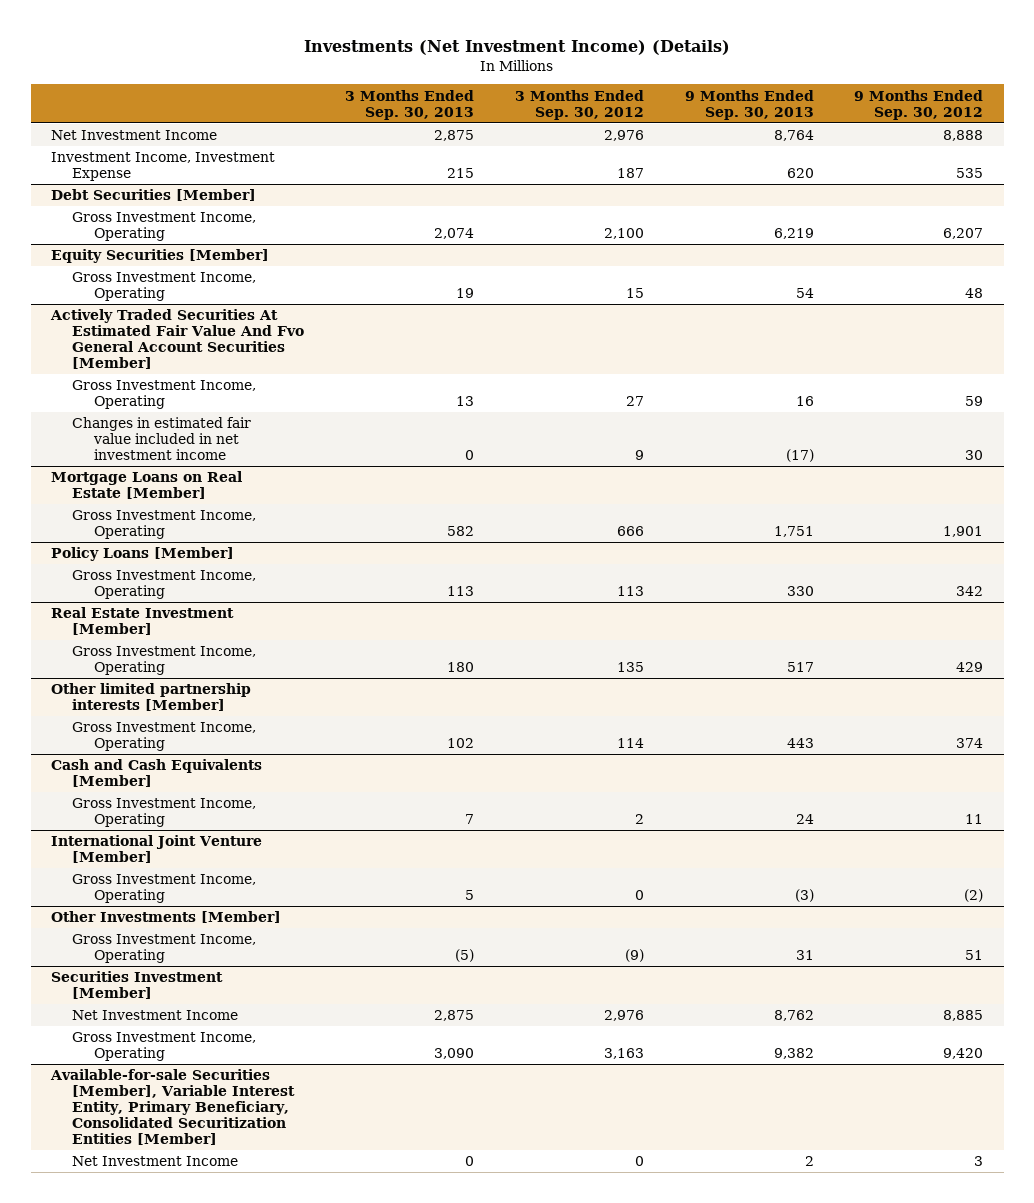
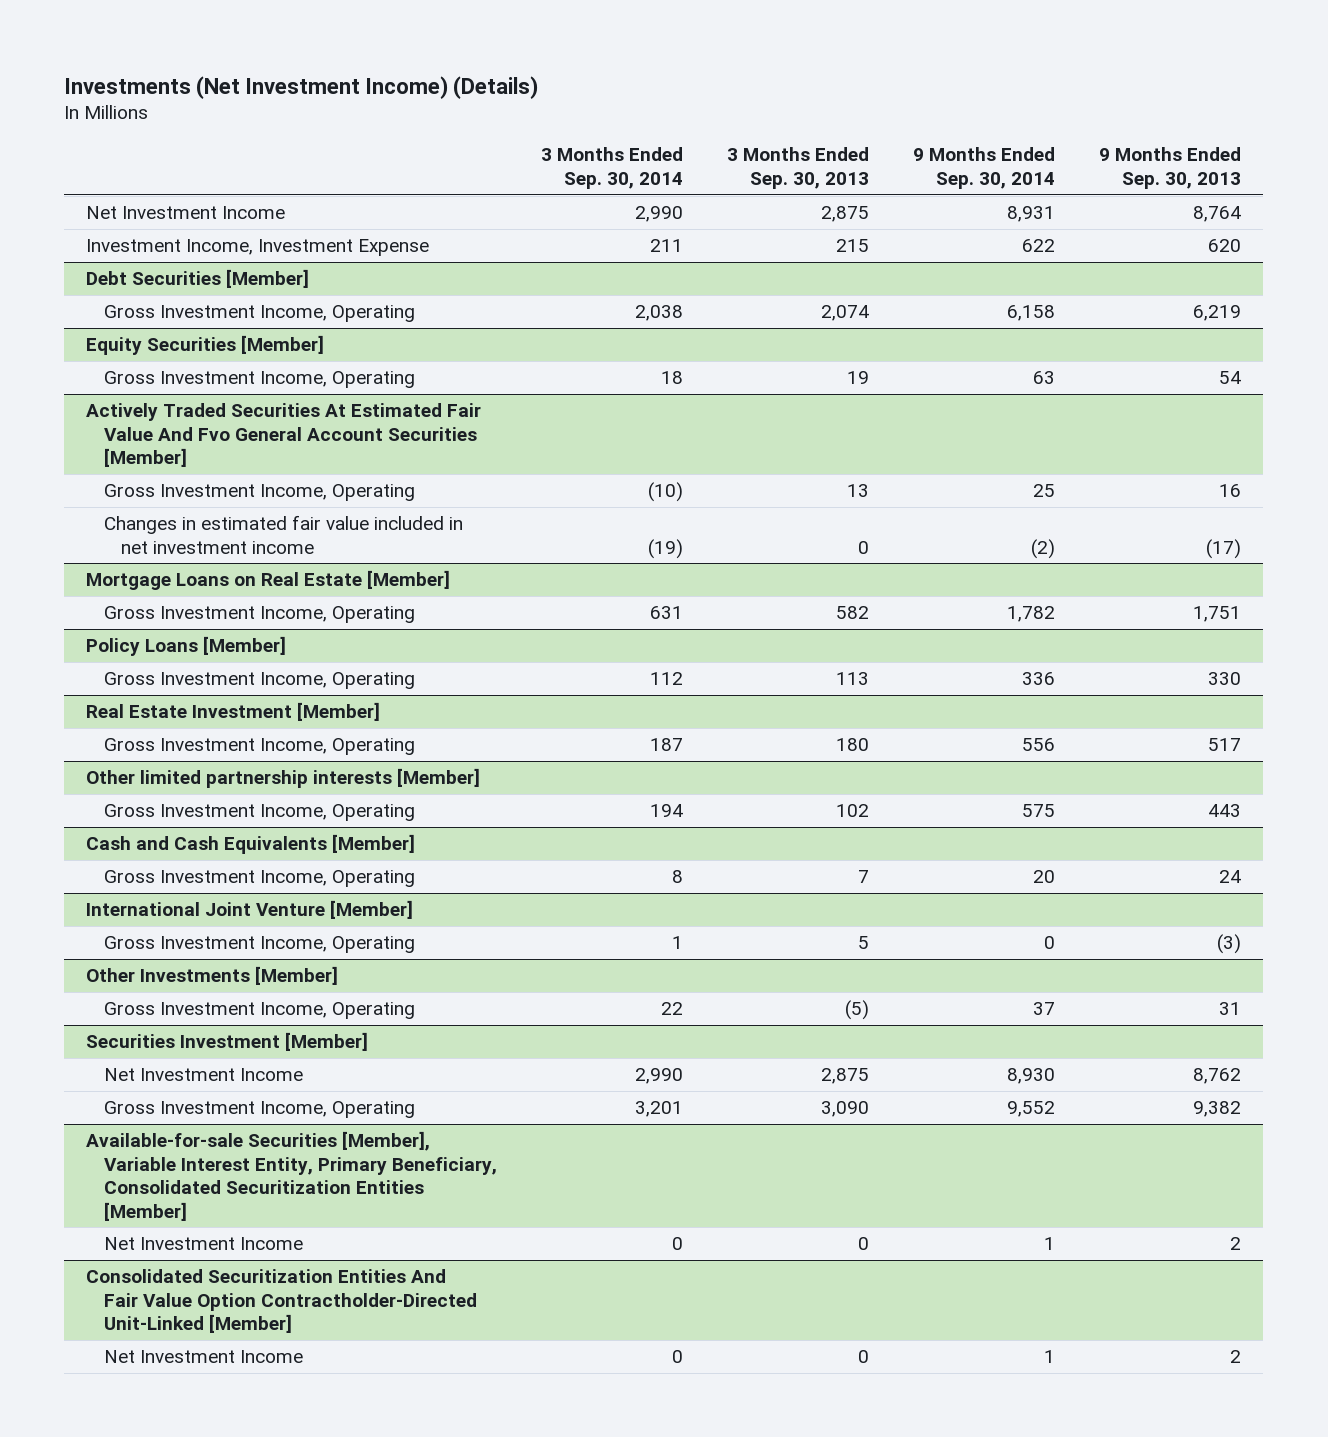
- | 3 Months Ended Sep. 30, 2013 | 3 Months Ended Sep. 30, 2012 | 9 Months Ended Sep. 30, 2013 | 9 Months Ended Sep. 30, 2012
+ | 3 Months Ended Sep. 30, 2014 | 3 Months Ended Sep. 30, 2013 | 9 Months Ended Sep. 30, 2014 | 9 Months Ended Sep. 30, 2013
+ Consolidated Securitization Entities And Fair Value Option Contractholder-Directed Unit-Linked [Member]
+ Net Investment Income | 0 | 0 | 1 | 2

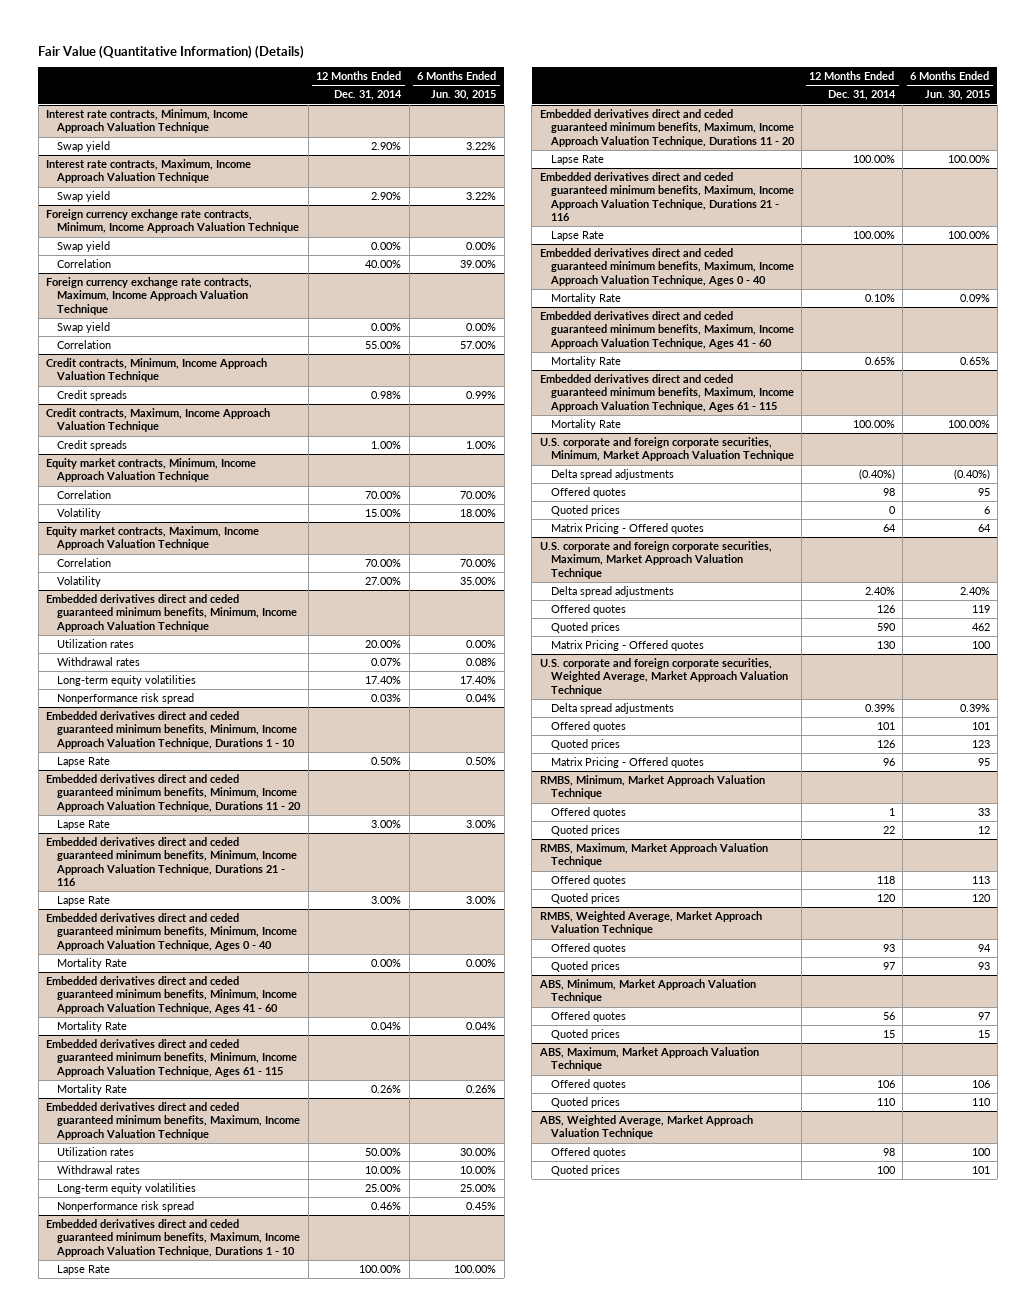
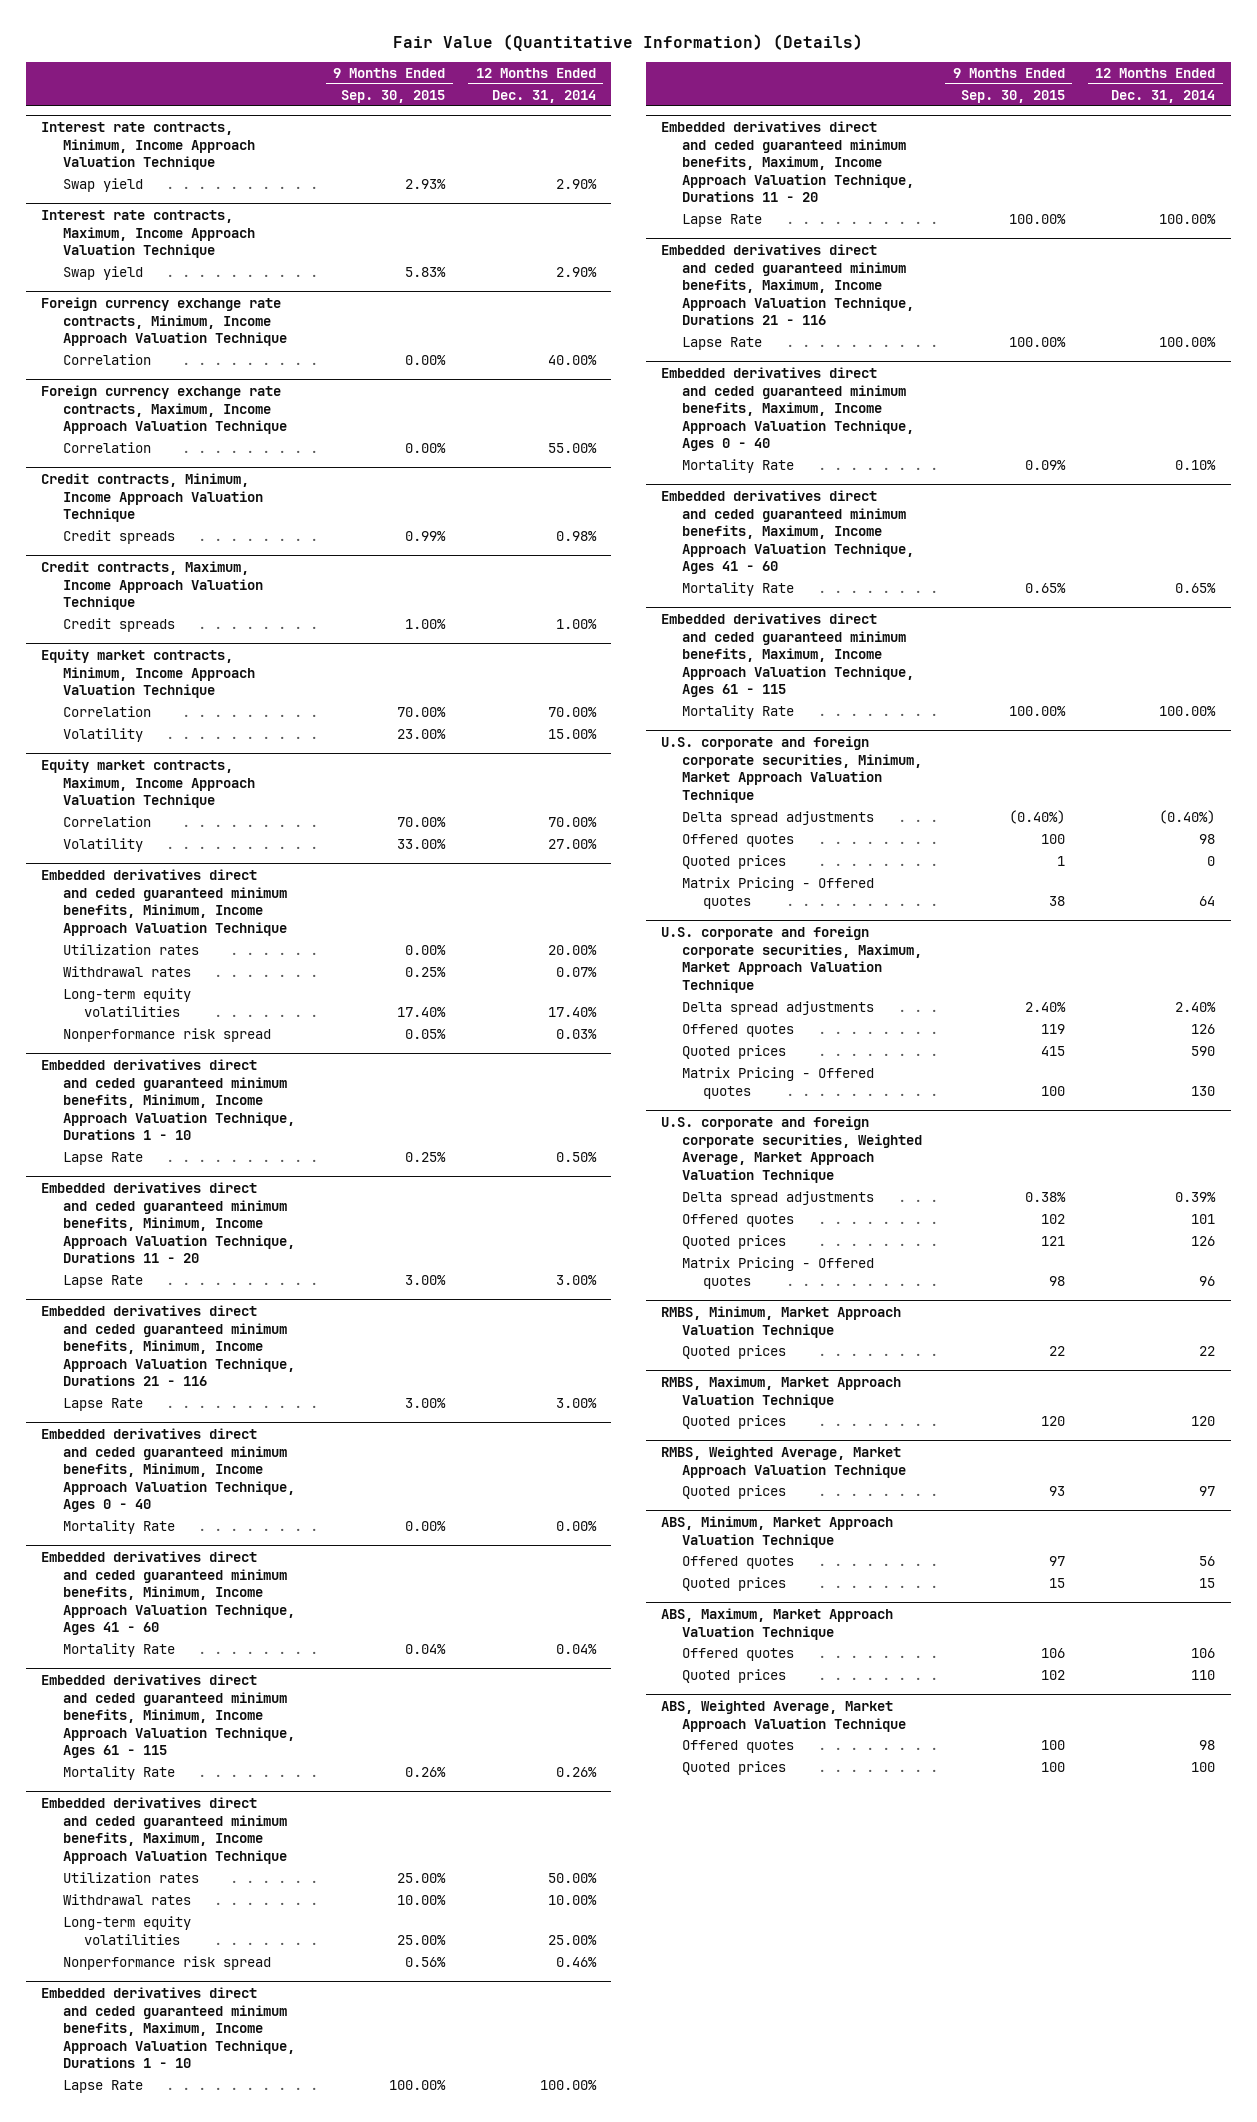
- | 12 Months Ended Dec. 31, 2014 | 6 Months Ended Jun. 30, 2015
+ | 9 Months Ended Sep. 30, 2015 | 12 Months Ended Dec. 31, 2014
@ Foreign currency exchange rate contracts, Minimum, Income Approach Valuation Technique
- Swap yield | 0.00% | 0.00%
@ Foreign currency exchange rate contracts, Maximum, Income Approach Valuation Technique
- Swap yield | 0.00% | 0.00%
@ RMBS, Minimum, Market Approach Valuation Technique
- Offered quotes | 1 | 33
@ RMBS, Maximum, Market Approach Valuation Technique
- Offered quotes | 118 | 113
@ RMBS, Weighted Average, Market Approach Valuation Technique
- Offered quotes | 93 | 94

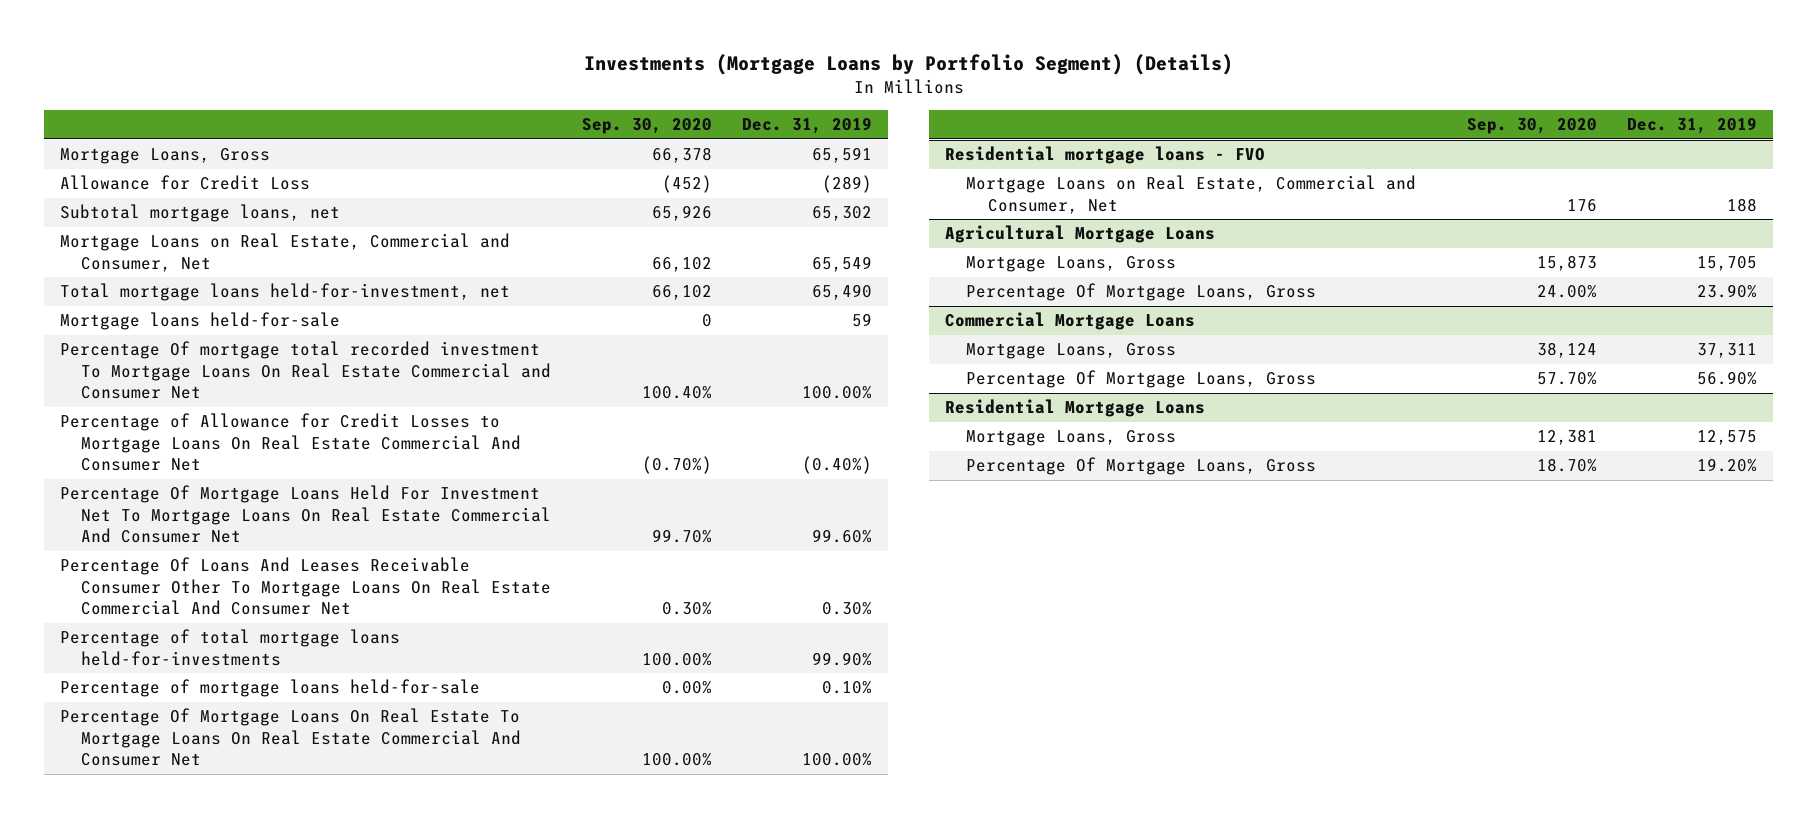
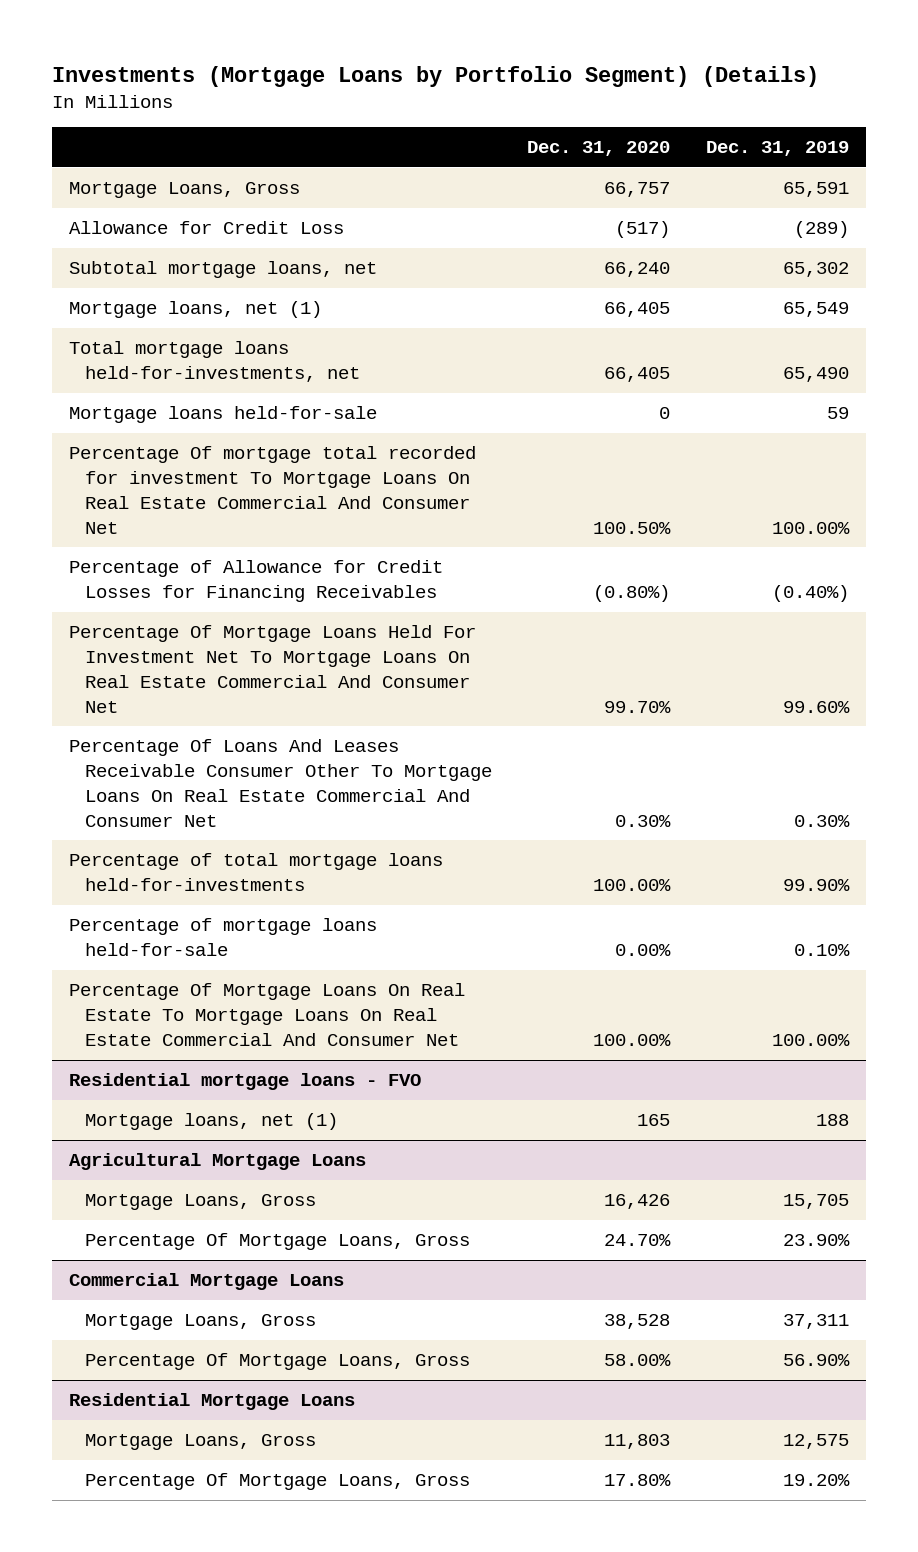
- | Sep. 30, 2020 | Dec. 31, 2019
+ | Dec. 31, 2020 | Dec. 31, 2019
- Mortgage Loans on Real Estate, Commercial and Consumer, Net | 66,102 | 65,549
- Total mortgage loans held-for-investment, net | 66,102 | 65,490
+ Mortgage loans, net (1) | 66,405 | 65,549
+ Total mortgage loans held-for-investments, net | 66,405 | 65,490
- Percentage Of mortgage total recorded investment To Mortgage Loans On Real Estate Commercial and Consumer Net | 100.40% | 100.00%
- Percentage of Allowance for Credit Losses to Mortgage Loans On Real Estate Commercial And Consumer Net | (0.70%) | (0.40%)
+ Percentage Of mortgage total recorded for investment To Mortgage Loans On Real Estate Commercial And Consumer Net | 100.50% | 100.00%
+ Percentage of Allowance for Credit Losses for Financing Receivables | (0.80%) | (0.40%)
@ Residential mortgage loans - FVO
- Mortgage Loans on Real Estate, Commercial and Consumer, Net | 176 | 188
+ Mortgage loans, net (1) | 165 | 188

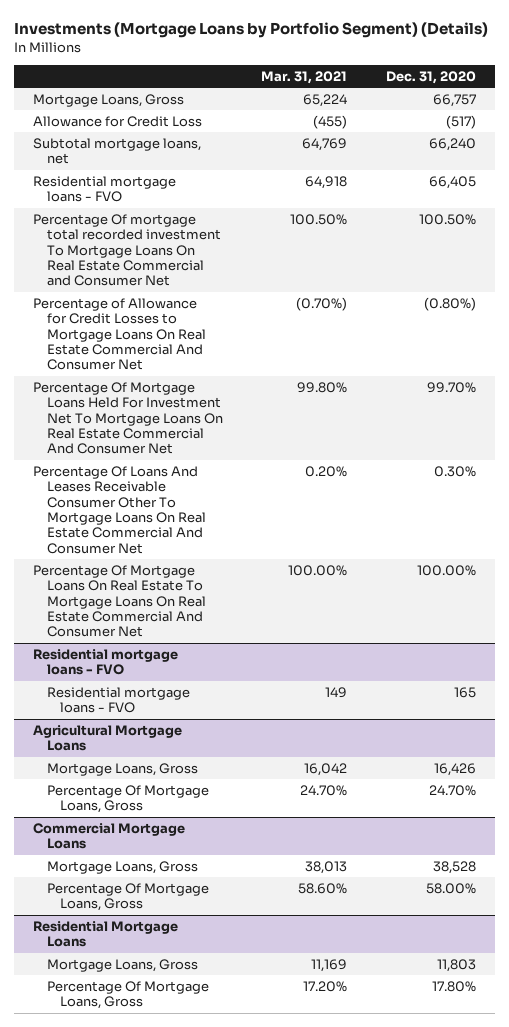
- | Dec. 31, 2020 | Dec. 31, 2019
+ | Mar. 31, 2021 | Dec. 31, 2020
- Mortgage loans, net (1) | 66,405 | 65,549
- Total mortgage loans held-for-investments, net | 66,405 | 65,490
- Mortgage loans held-for-sale | 0 | 59
- Percentage Of mortgage total recorded for investment To Mortgage Loans On Real Estate Commercial And Consumer Net | 100.50% | 100.00%
- Percentage of Allowance for Credit Losses for Financing Receivables | (0.80%) | (0.40%)
+ Residential mortgage loans - FVO | 64,918 | 66,405
+ Percentage Of mortgage total recorded investment To Mortgage Loans On Real Estate Commercial and Consumer Net | 100.50% | 100.50%
+ Percentage of Allowance for Credit Losses to Mortgage Loans On Real Estate Commercial And Consumer Net | (0.70%) | (0.80%)
- Percentage of total mortgage loans held-for-investments | 100.00% | 99.90%
- Percentage of mortgage loans held-for-sale | 0.00% | 0.10%
@ Residential mortgage loans - FVO
- Mortgage loans, net (1) | 165 | 188
+ Residential mortgage loans - FVO | 149 | 165

